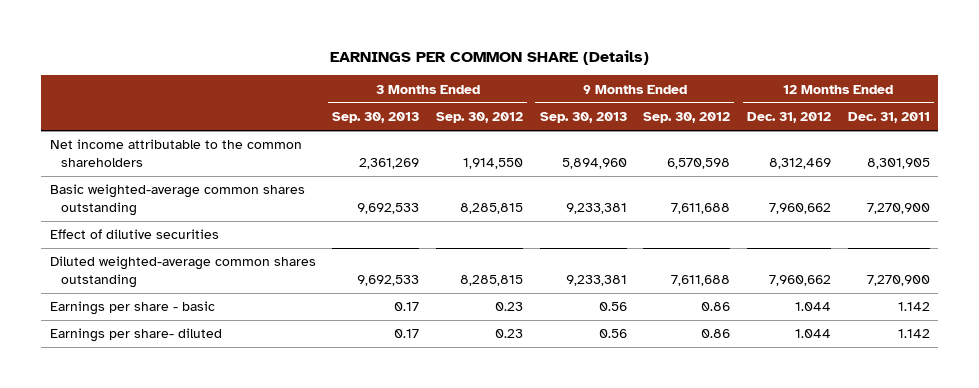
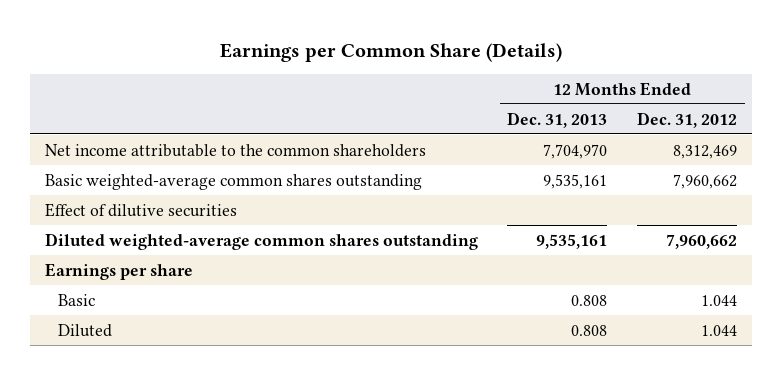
- EARNINGS PER COMMON SHARE (Details)
+ Earnings per Common Share (Details)
- | 3 Months Ended Sep. 30, 2013 | 3 Months Ended Sep. 30, 2012 | 9 Months Ended Sep. 30, 2013 | 9 Months Ended Sep. 30, 2012 | 12 Months Ended Dec. 31, 2012 | 12 Months Ended Dec. 31, 2011
+ | 12 Months Ended Dec. 31, 2013 | 12 Months Ended Dec. 31, 2012
- Earnings per share - basic | 0.17 | 0.23 | 0.56 | 0.86 | 1.044 | 1.142
- Earnings per share- diluted | 0.17 | 0.23 | 0.56 | 0.86 | 1.044 | 1.142
+ Earnings per share
+ Basic | 0.808 | 1.044
+ Diluted | 0.808 | 1.044

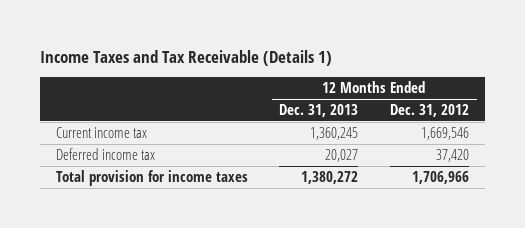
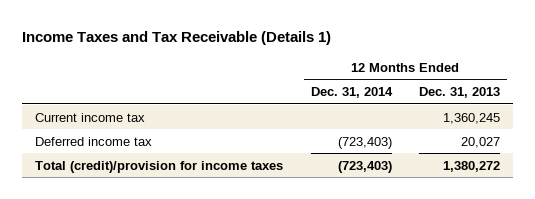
- | 12 Months Ended Dec. 31, 2013 | 12 Months Ended Dec. 31, 2012
+ | 12 Months Ended Dec. 31, 2014 | 12 Months Ended Dec. 31, 2013
- Total provision for income taxes | 1,380,272 | 1,706,966
+ Total (credit)/provision for income taxes | (723,403) | 1,380,272

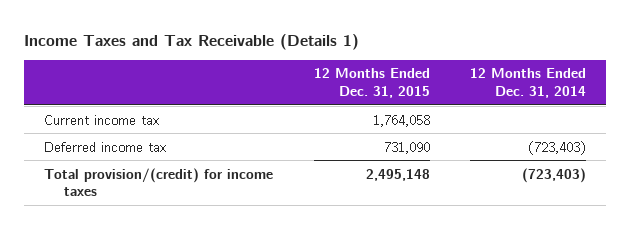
- | 12 Months Ended Dec. 31, 2014 | 12 Months Ended Dec. 31, 2013
+ | 12 Months Ended Dec. 31, 2015 | 12 Months Ended Dec. 31, 2014
- Total (credit)/provision for income taxes | (723,403) | 1,380,272
+ Total provision/(credit) for income taxes | 2,495,148 | (723,403)

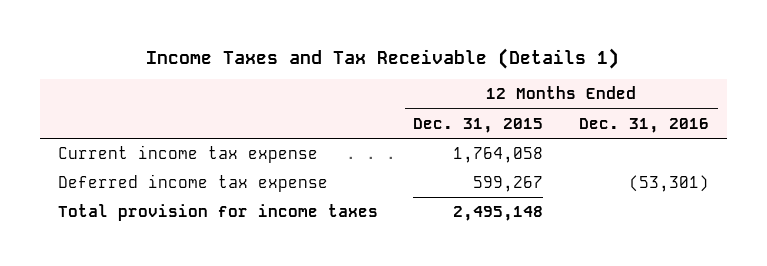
- | 12 Months Ended Dec. 31, 2015 | 12 Months Ended Dec. 31, 2014
+ | 12 Months Ended Dec. 31, 2015 | 12 Months Ended Dec. 31, 2016
- Current income tax | 1,764,058 |
- Deferred income tax | 731,090 | (723,403)
- Total provision/(credit) for income taxes | 2,495,148 | (723,403)
+ Current income tax expense | 1,764,058 |
+ Deferred income tax expense | 599,267 | (53,301)
+ Total provision for income taxes | 2,495,148 |

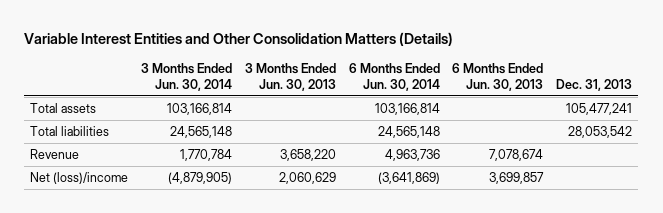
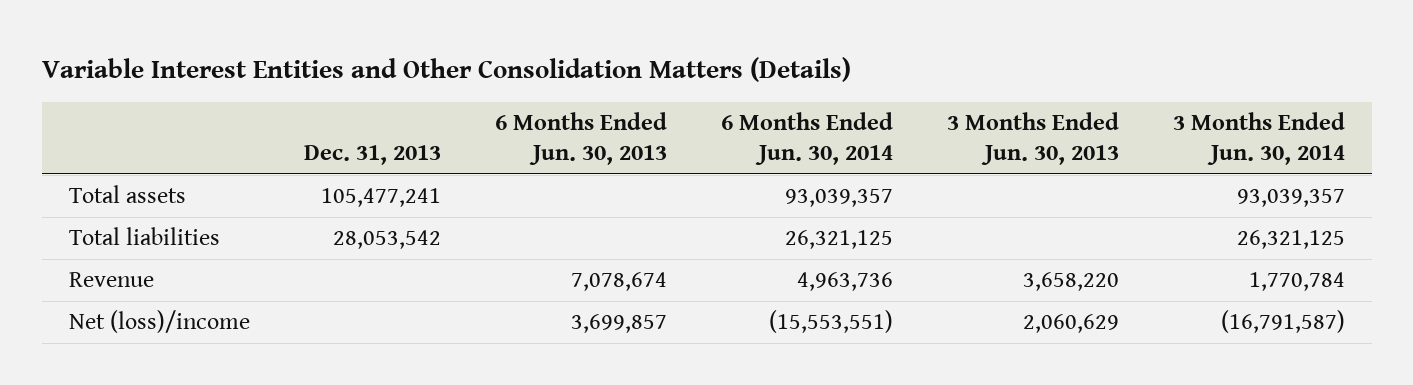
- | 3 Months Ended Jun. 30, 2014 | 3 Months Ended Jun. 30, 2013 | 6 Months Ended Jun. 30, 2014 | 6 Months Ended Jun. 30, 2013 | Dec. 31, 2013
+ | Dec. 31, 2013 | 6 Months Ended Jun. 30, 2013 | 6 Months Ended Jun. 30, 2014 | 3 Months Ended Jun. 30, 2013 | 3 Months Ended Jun. 30, 2014
- Total assets | 103,166,814 | | 103,166,814 | | 105,477,241
- Total liabilities | 24,565,148 | | 24,565,148 | | 28,053,542
+ Total assets | 105,477,241 | | 93,039,357 | | 93,039,357
+ Total liabilities | 28,053,542 | | 26,321,125 | | 26,321,125
- Net (loss)/income | (4,879,905) | 2,060,629 | (3,641,869) | 3,699,857 |
+ Net (loss)/income | | 3,699,857 | (15,553,551) | 2,060,629 | (16,791,587)

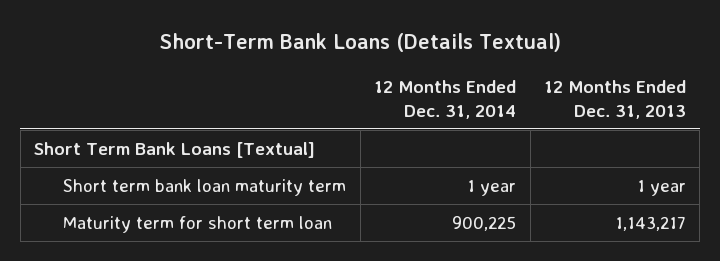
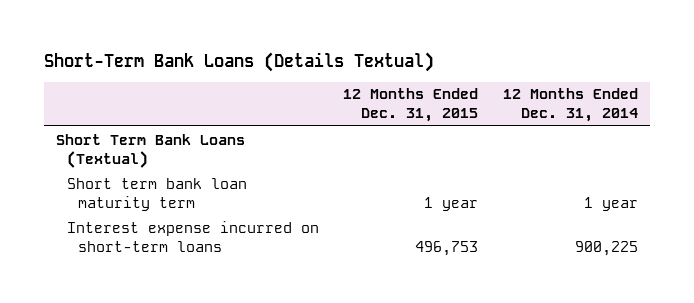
- | 12 Months Ended Dec. 31, 2014 | 12 Months Ended Dec. 31, 2013
+ | 12 Months Ended Dec. 31, 2015 | 12 Months Ended Dec. 31, 2014
- Short Term Bank Loans [Textual]
+ Short Term Bank Loans (Textual)
- Maturity term for short term loan | 900,225 | 1,143,217
+ Interest expense incurred on short-term loans | 496,753 | 900,225

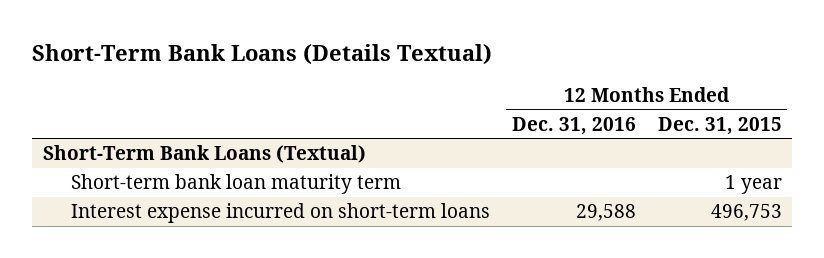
- | 12 Months Ended Dec. 31, 2015 | 12 Months Ended Dec. 31, 2014
+ | 12 Months Ended Dec. 31, 2016 | 12 Months Ended Dec. 31, 2015
- Short Term Bank Loans (Textual)
- Short term bank loan maturity term | 1 year | 1 year
+ Short-Term Bank Loans (Textual)
+ Short-term bank loan maturity term | | 1 year

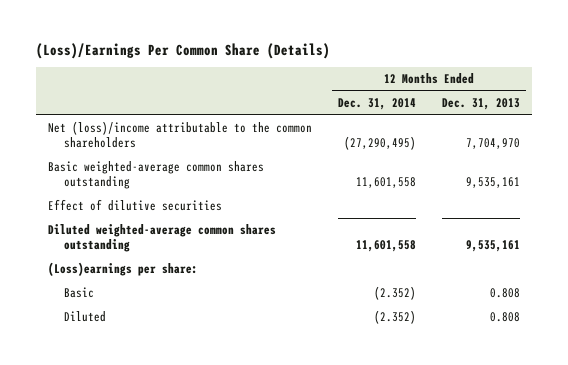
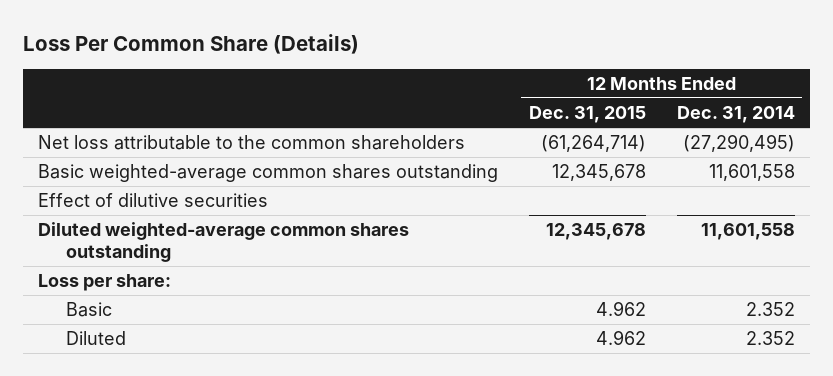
- (Loss)/Earnings Per Common Share (Details)
+ Loss Per Common Share (Details)
- | 12 Months Ended Dec. 31, 2014 | 12 Months Ended Dec. 31, 2013
+ | 12 Months Ended Dec. 31, 2015 | 12 Months Ended Dec. 31, 2014
- Net (loss)/income attributable to the common shareholders | (27,290,495) | 7,704,970
+ Net loss attributable to the common shareholders | (61,264,714) | (27,290,495)
- (Loss)earnings per share:
- Basic | (2.352) | 0.808
- Diluted | (2.352) | 0.808
+ Loss per share:
+ Basic | 4.962 | 2.352
+ Diluted | 4.962 | 2.352

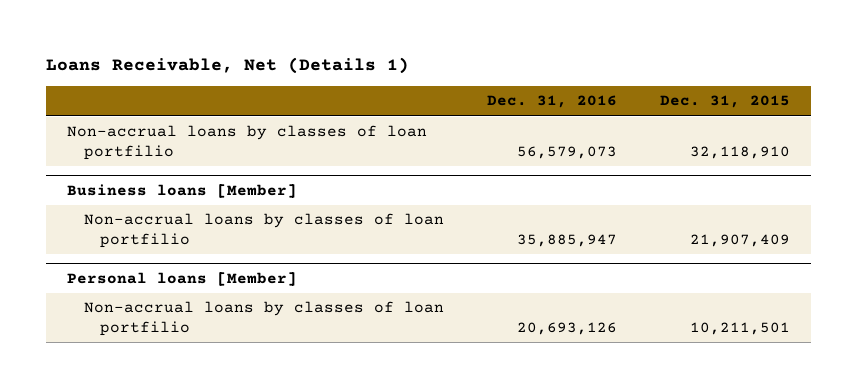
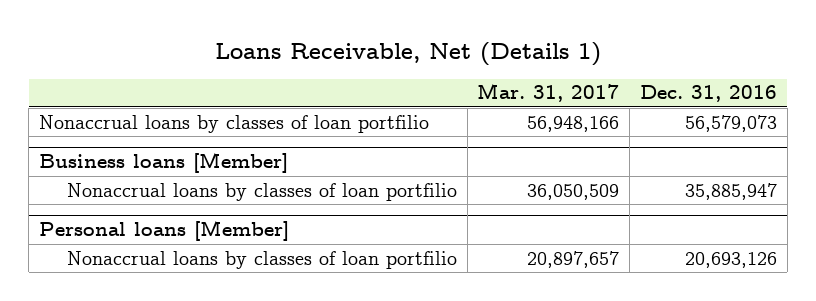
- | Dec. 31, 2016 | Dec. 31, 2015
+ | Mar. 31, 2017 | Dec. 31, 2016
- Non-accrual loans by classes of loan portfilio | 56,579,073 | 32,118,910
+ Nonaccrual loans by classes of loan portfilio | 56,948,166 | 56,579,073
@ Business loans [Member]
- Non-accrual loans by classes of loan portfilio | 35,885,947 | 21,907,409
+ Nonaccrual loans by classes of loan portfilio | 36,050,509 | 35,885,947
@ Personal loans [Member]
- Non-accrual loans by classes of loan portfilio | 20,693,126 | 10,211,501
+ Nonaccrual loans by classes of loan portfilio | 20,897,657 | 20,693,126

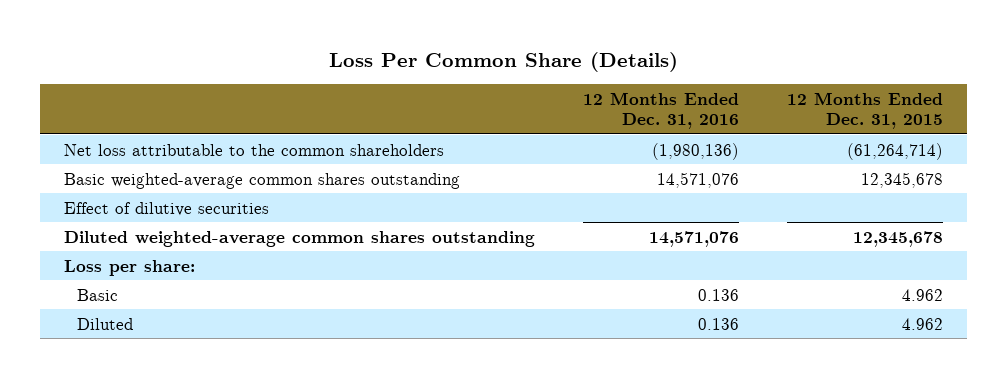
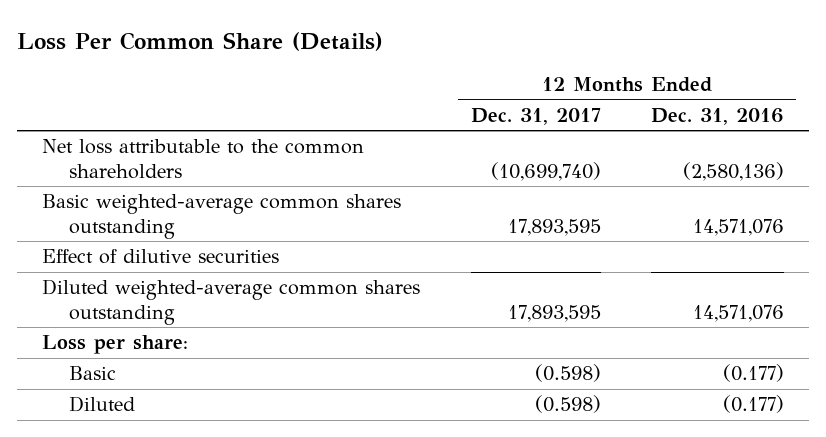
- | 12 Months Ended Dec. 31, 2016 | 12 Months Ended Dec. 31, 2015
+ | 12 Months Ended Dec. 31, 2017 | 12 Months Ended Dec. 31, 2016
- Net loss attributable to the common shareholders | (1,980,136) | (61,264,714)
+ Net loss attributable to the common shareholders | (10,699,740) | (2,580,136)
- Basic | 0.136 | 4.962
- Diluted | 0.136 | 4.962
+ Basic | (0.598) | (0.177)
+ Diluted | (0.598) | (0.177)

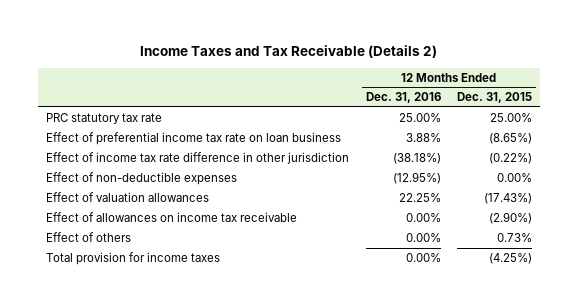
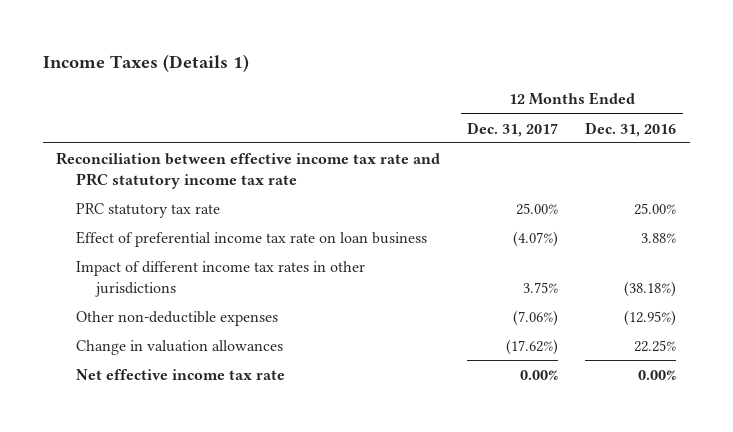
- Income Taxes and Tax Receivable (Details 2)
+ Income Taxes (Details 1)
- | 12 Months Ended Dec. 31, 2016 | 12 Months Ended Dec. 31, 2015
+ | 12 Months Ended Dec. 31, 2017 | 12 Months Ended Dec. 31, 2016
+ Reconciliation between effective income tax rate and PRC statutory income tax rate
- Effect of income tax rate difference in other jurisdiction | (38.18%) | (0.22%)
- Effect of non-deductible expenses | (12.95%) | 0.00%
- Effect of valuation allowances | 22.25% | (17.43%)
- Effect of allowances on income tax receivable | 0.00% | (2.90%)
- Effect of others | 0.00% | 0.73%
- Total provision for income taxes | 0.00% | (4.25%)
+ Impact of different income tax rates in other jurisdictions | 3.75% | (38.18%)
+ Other non-deductible expenses | (7.06%) | (12.95%)
+ Change in valuation allowances | (17.62%) | 22.25%
+ Net effective income tax rate | 0.00% | 0.00%

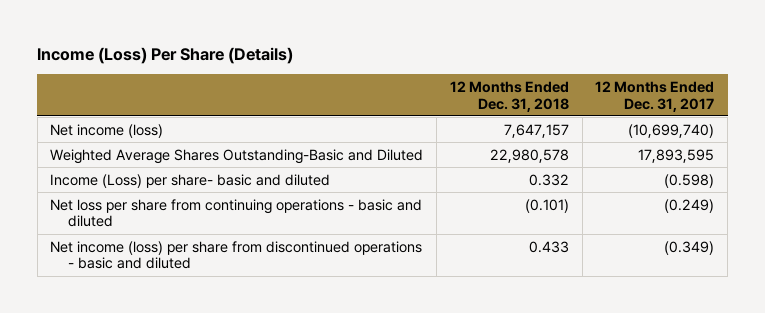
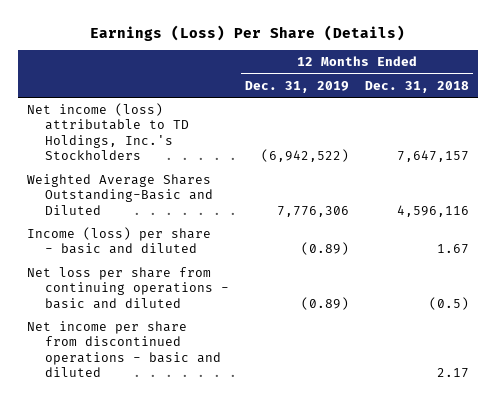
- Income (Loss) Per Share (Details)
+ Earnings (Loss) Per Share (Details)
- | 12 Months Ended Dec. 31, 2018 | 12 Months Ended Dec. 31, 2017
+ | 12 Months Ended Dec. 31, 2019 | 12 Months Ended Dec. 31, 2018
- Net income (loss) | 7,647,157 | (10,699,740)
- Weighted Average Shares Outstanding-Basic and Diluted | 22,980,578 | 17,893,595
- Income (Loss) per share- basic and diluted | 0.332 | (0.598)
- Net loss per share from continuing operations - basic and diluted | (0.101) | (0.249)
- Net income (loss) per share from discontinued operations - basic and diluted | 0.433 | (0.349)
+ Net income (loss) attributable to TD Holdings, Inc.'s Stockholders | (6,942,522) | 7,647,157
+ Weighted Average Shares Outstanding-Basic and Diluted | 7,776,306 | 4,596,116
+ Income (loss) per share - basic and diluted | (0.89) | 1.67
+ Net loss per share from continuing operations - basic and diluted | (0.89) | (0.5)
+ Net income per share from discontinued operations - basic and diluted | | 2.17

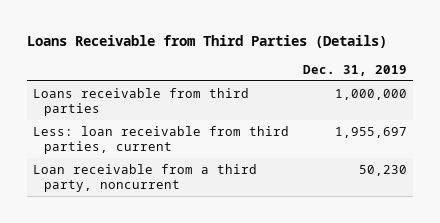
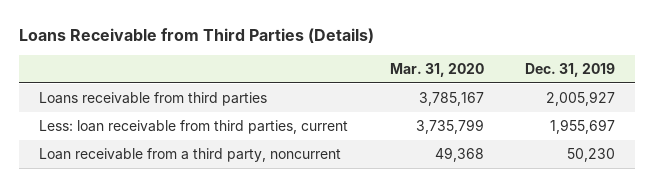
- | Dec. 31, 2019
+ | Mar. 31, 2020 | Dec. 31, 2019
- Loans receivable from third parties | 1,000,000
+ Loans receivable from third parties | 3,785,167 | 2,005,927

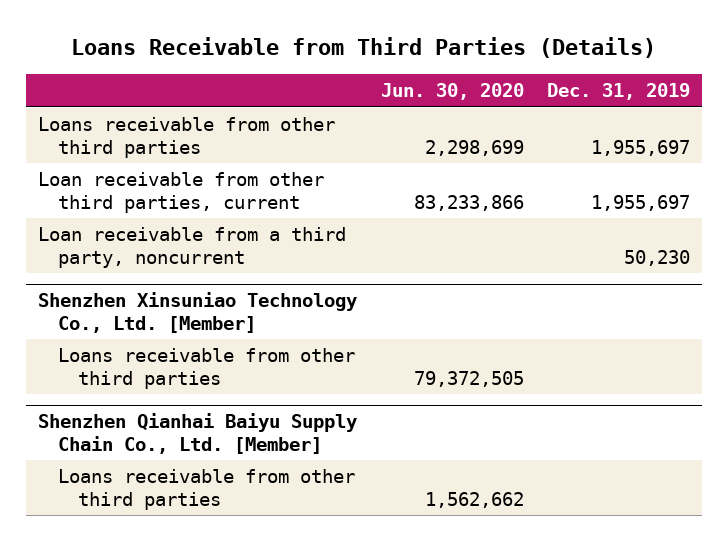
- | Mar. 31, 2020 | Dec. 31, 2019
+ | Jun. 30, 2020 | Dec. 31, 2019
- Loans receivable from third parties | 3,785,167 | 2,005,927
- Less: loan receivable from third parties, current | 3,735,799 | 1,955,697
+ Loans receivable from other third parties | 2,298,699 | 1,955,697
+ Loan receivable from other third parties, current | 83,233,866 | 1,955,697
+ Shenzhen Xinsuniao Technology Co., Ltd. [Member]
+ Loans receivable from other third parties | 79,372,505 |
+ Shenzhen Qianhai Baiyu Supply Chain Co., Ltd. [Member]
+ Loans receivable from other third parties | 1,562,662 |

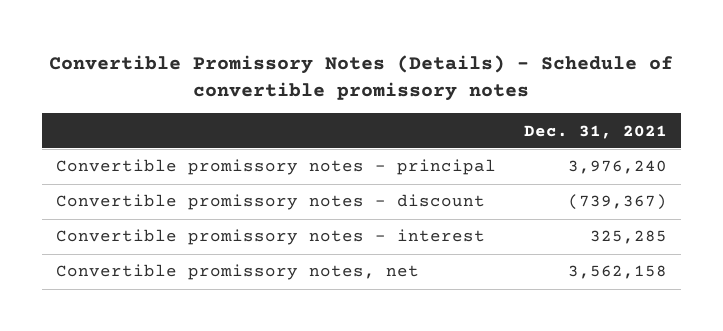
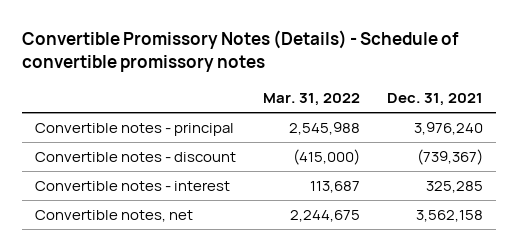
- | Dec. 31, 2021
+ | Mar. 31, 2022 | Dec. 31, 2021
- Convertible promissory notes - principal | 3,976,240
- Convertible promissory notes - discount | (739,367)
- Convertible promissory notes - interest | 325,285
- Convertible promissory notes, net | 3,562,158
+ Convertible notes - principal | 2,545,988 | 3,976,240
+ Convertible notes - discount | (415,000) | (739,367)
+ Convertible notes - interest | 113,687 | 325,285
+ Convertible notes, net | 2,244,675 | 3,562,158

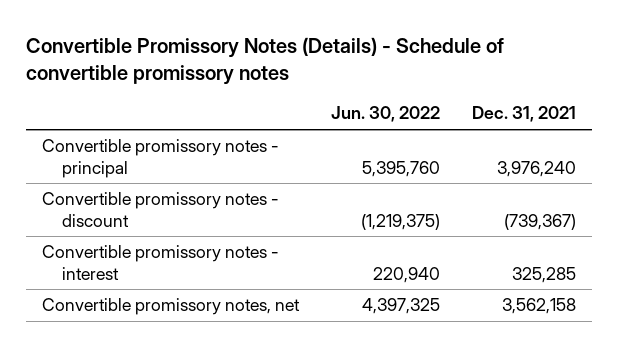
- | Mar. 31, 2022 | Dec. 31, 2021
+ | Jun. 30, 2022 | Dec. 31, 2021
- Convertible notes - principal | 2,545,988 | 3,976,240
- Convertible notes - discount | (415,000) | (739,367)
- Convertible notes - interest | 113,687 | 325,285
- Convertible notes, net | 2,244,675 | 3,562,158
+ Convertible promissory notes - principal | 5,395,760 | 3,976,240
+ Convertible promissory notes - discount | (1,219,375) | (739,367)
+ Convertible promissory notes - interest | 220,940 | 325,285
+ Convertible promissory notes, net | 4,397,325 | 3,562,158

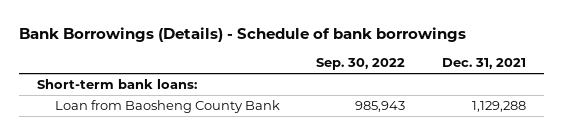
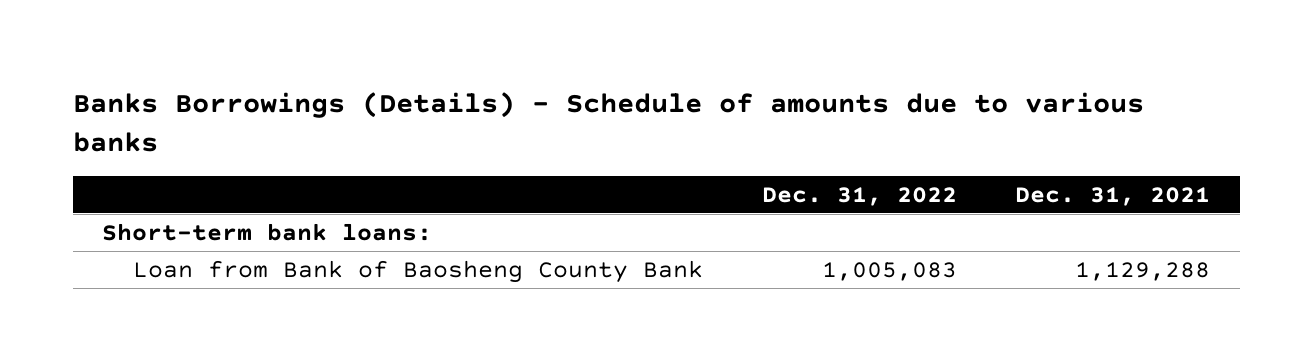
- Bank Borrowings (Details) - Schedule of bank borrowings
+ Banks Borrowings (Details) - Schedule of amounts due to various banks
- | Sep. 30, 2022 | Dec. 31, 2021
+ | Dec. 31, 2022 | Dec. 31, 2021
- Loan from Baosheng County Bank | 985,943 | 1,129,288
+ Loan from Bank of Baosheng County Bank | 1,005,083 | 1,129,288

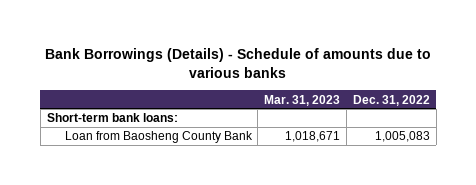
- Banks Borrowings (Details) - Schedule of amounts due to various banks
+ Bank Borrowings (Details) - Schedule of amounts due to various banks
- | Dec. 31, 2022 | Dec. 31, 2021
+ | Mar. 31, 2023 | Dec. 31, 2022
- Loan from Bank of Baosheng County Bank | 1,005,083 | 1,129,288
+ Loan from Baosheng County Bank | 1,018,671 | 1,005,083

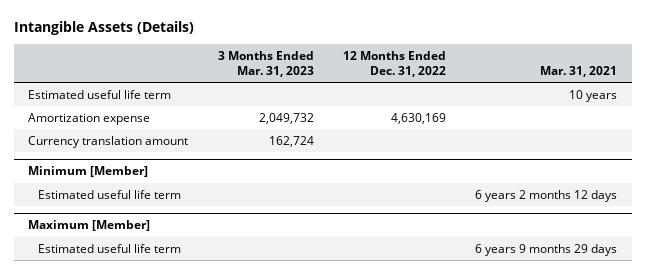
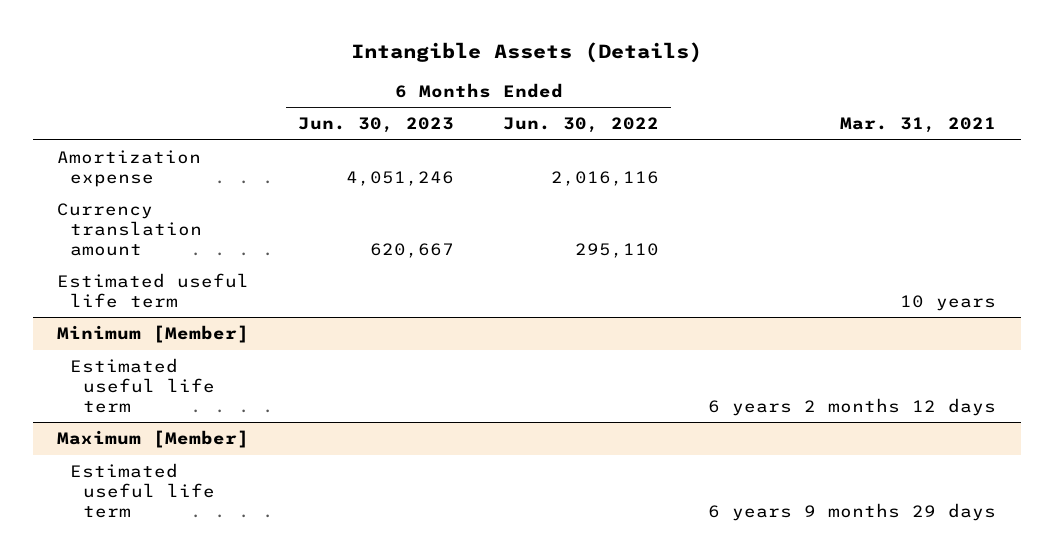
- | 3 Months Ended Mar. 31, 2023 | 12 Months Ended Dec. 31, 2022 | Mar. 31, 2021
+ | 6 Months Ended Jun. 30, 2023 | 6 Months Ended Jun. 30, 2022 | Mar. 31, 2021
moved down: Estimated useful life term | | | 10 years

